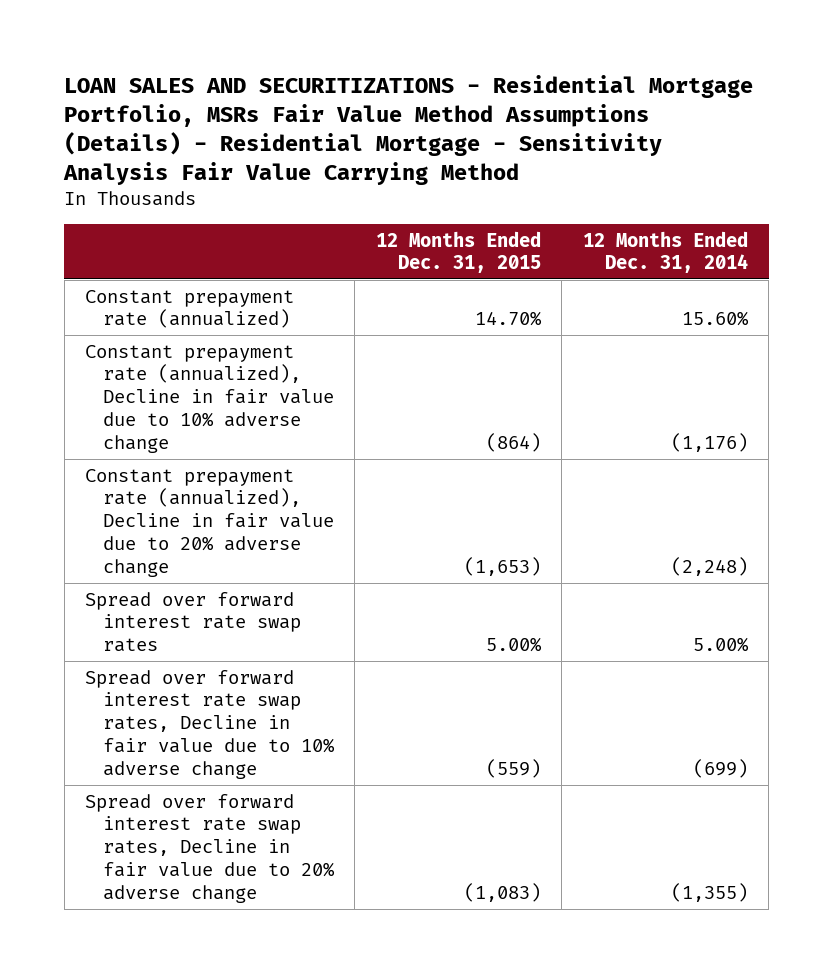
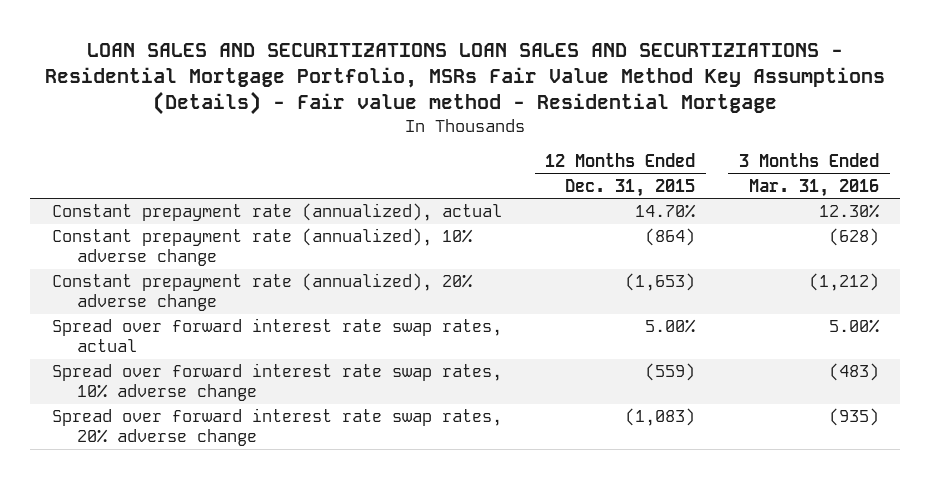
- LOAN SALES AND SECURITIZATIONS - Residential Mortgage Portfolio, MSRs Fair Value Method Assumptions (Details) - Residential Mortgage - Sensitivity Analysis Fair Value Carrying Method
+ LOAN SALES AND SECURITIZATIONS LOAN SALES AND SECURTIZIATIONS - Residential Mortgage Portfolio, MSRs Fair Value Method Key Assumptions (Details) - Fair value method - Residential Mortgage
- | 12 Months Ended Dec. 31, 2015 | 12 Months Ended Dec. 31, 2014
+ | 12 Months Ended Dec. 31, 2015 | 3 Months Ended Mar. 31, 2016
- Constant prepayment rate (annualized) | 14.70% | 15.60%
- Constant prepayment rate (annualized), Decline in fair value due to 10% adverse change | (864) | (1,176)
- Constant prepayment rate (annualized), Decline in fair value due to 20% adverse change | (1,653) | (2,248)
- Spread over forward interest rate swap rates | 5.00% | 5.00%
- Spread over forward interest rate swap rates, Decline in fair value due to 10% adverse change | (559) | (699)
- Spread over forward interest rate swap rates, Decline in fair value due to 20% adverse change | (1,083) | (1,355)
+ Constant prepayment rate (annualized), actual | 14.70% | 12.30%
+ Constant prepayment rate (annualized), 10% adverse change | (864) | (628)
+ Constant prepayment rate (annualized), 20% adverse change | (1,653) | (1,212)
+ Spread over forward interest rate swap rates, actual | 5.00% | 5.00%
+ Spread over forward interest rate swap rates, 10% adverse change | (559) | (483)
+ Spread over forward interest rate swap rates, 20% adverse change | (1,083) | (935)

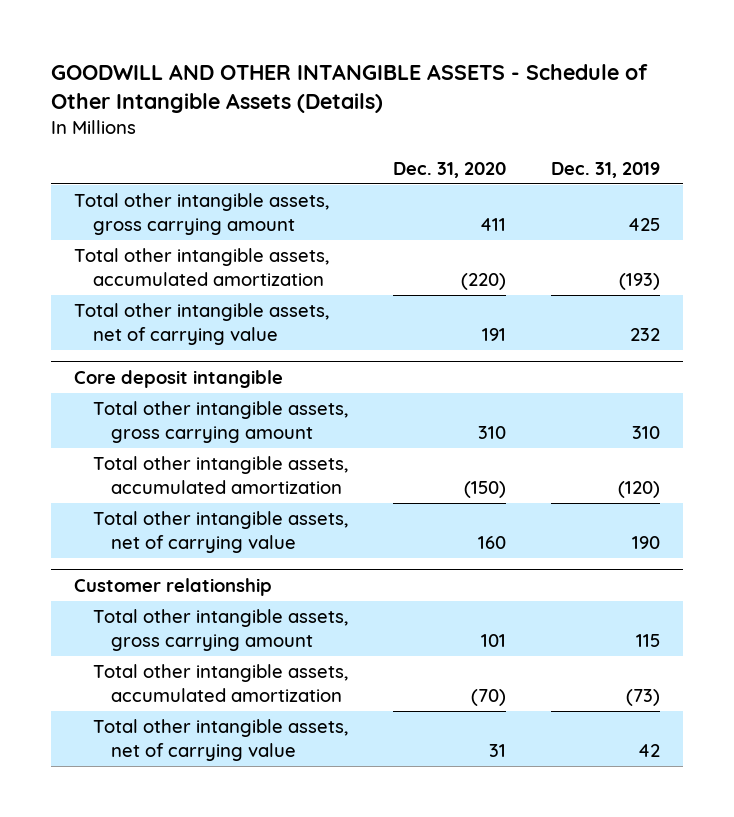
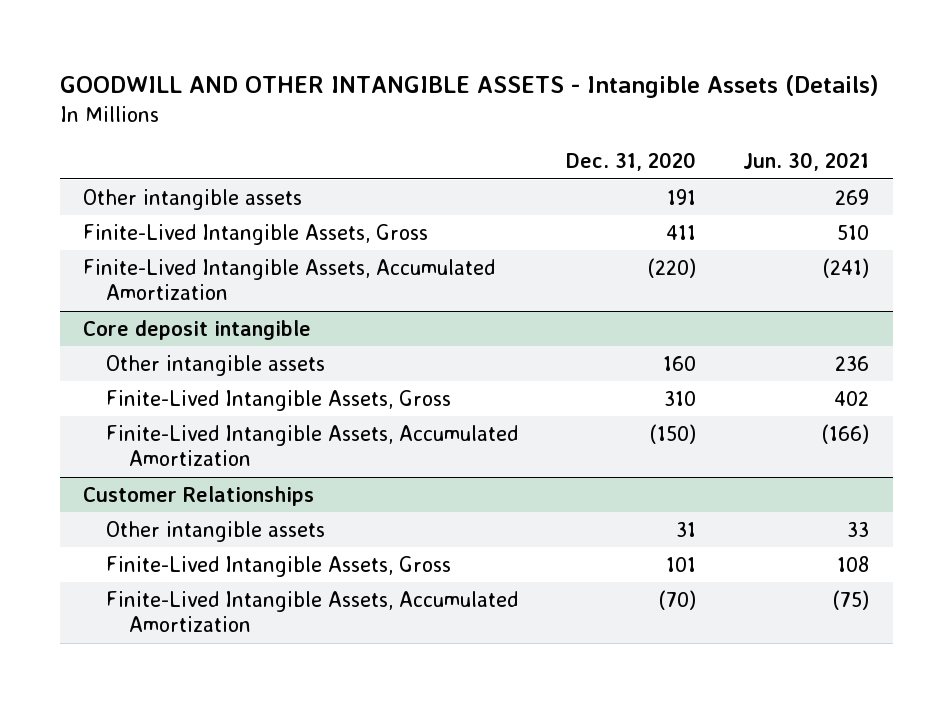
- GOODWILL AND OTHER INTANGIBLE ASSETS - Schedule of Other Intangible Assets (Details)
+ GOODWILL AND OTHER INTANGIBLE ASSETS - Intangible Assets (Details)
- | Dec. 31, 2020 | Dec. 31, 2019
+ | Dec. 31, 2020 | Jun. 30, 2021
- Total other intangible assets, gross carrying amount | 411 | 425
- Total other intangible assets, accumulated amortization | (220) | (193)
- Total other intangible assets, net of carrying value | 191 | 232
+ Other intangible assets | 191 | 269
+ Finite-Lived Intangible Assets, Gross | 411 | 510
+ Finite-Lived Intangible Assets, Accumulated Amortization | (220) | (241)
@ Core deposit intangible
- Total other intangible assets, gross carrying amount | 310 | 310
- Total other intangible assets, accumulated amortization | (150) | (120)
- Total other intangible assets, net of carrying value | 160 | 190
- Customer relationship
- Total other intangible assets, gross carrying amount | 101 | 115
- Total other intangible assets, accumulated amortization | (70) | (73)
- Total other intangible assets, net of carrying value | 31 | 42
@ Core deposit intangible
+ Other intangible assets | 160 | 236
+ Finite-Lived Intangible Assets, Gross | 310 | 402
+ Finite-Lived Intangible Assets, Accumulated Amortization | (150) | (166)
+ Customer Relationships
+ Other intangible assets | 31 | 33
+ Finite-Lived Intangible Assets, Gross | 101 | 108
+ Finite-Lived Intangible Assets, Accumulated Amortization | (70) | (75)

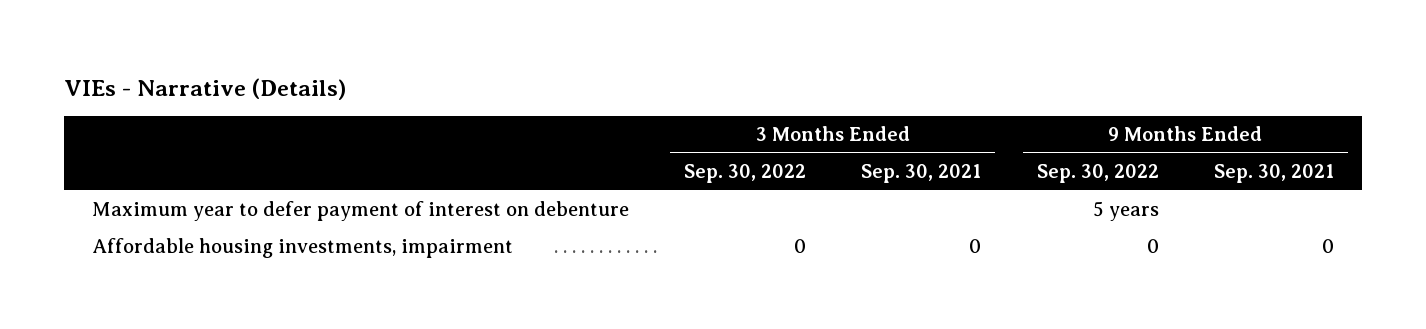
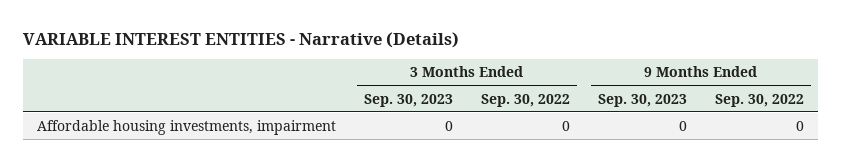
- VIEs - Narrative (Details)
+ VARIABLE INTEREST ENTITIES - Narrative (Details)
- | 3 Months Ended Sep. 30, 2022 | 3 Months Ended Sep. 30, 2021 | 9 Months Ended Sep. 30, 2022 | 9 Months Ended Sep. 30, 2021
+ | 3 Months Ended Sep. 30, 2023 | 3 Months Ended Sep. 30, 2022 | 9 Months Ended Sep. 30, 2023 | 9 Months Ended Sep. 30, 2022
- Maximum year to defer payment of interest on debenture | | | 5 years |

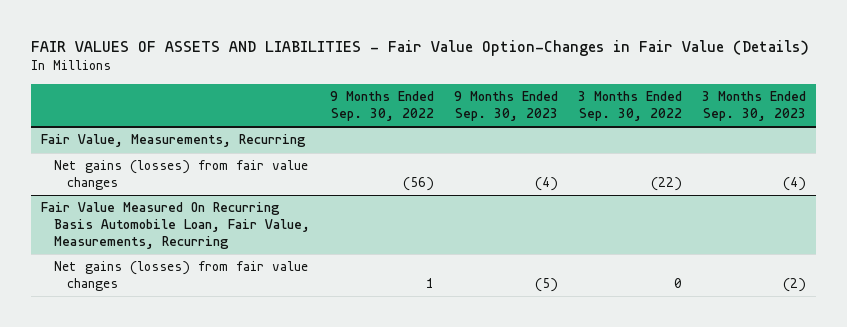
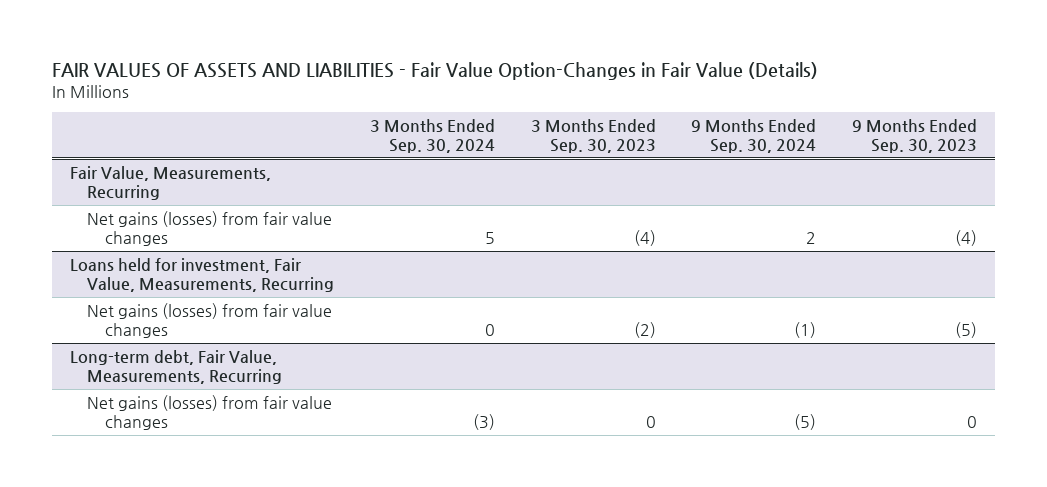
- | 9 Months Ended Sep. 30, 2022 | 9 Months Ended Sep. 30, 2023 | 3 Months Ended Sep. 30, 2022 | 3 Months Ended Sep. 30, 2023
+ | 3 Months Ended Sep. 30, 2024 | 3 Months Ended Sep. 30, 2023 | 9 Months Ended Sep. 30, 2024 | 9 Months Ended Sep. 30, 2023
- Fair Value Measured On Recurring Basis Automobile Loan, Fair Value, Measurements, Recurring
+ Loans held for investment, Fair Value, Measurements, Recurring
+ Long-term debt, Fair Value, Measurements, Recurring
+ Net gains (losses) from fair value changes | (3) | 0 | (5) | 0

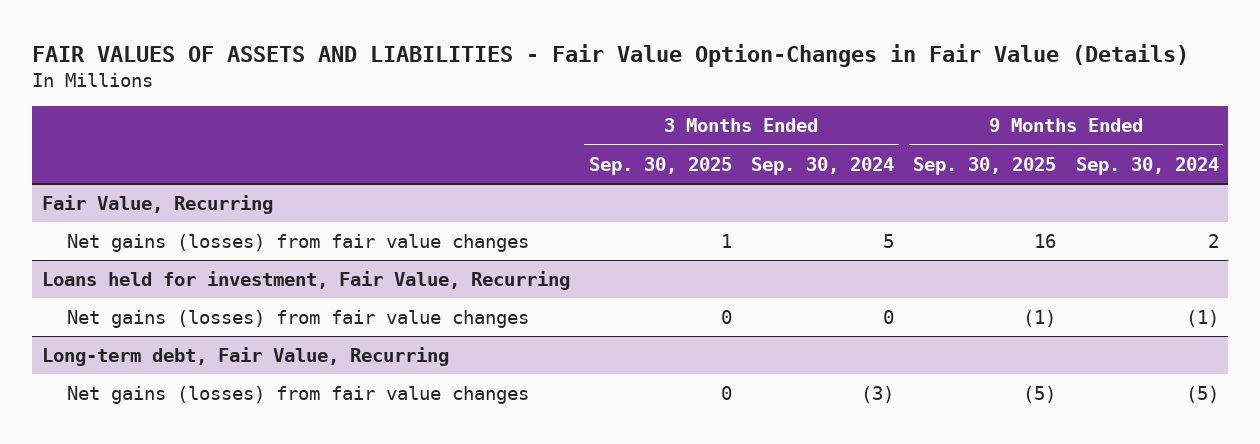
- | 3 Months Ended Sep. 30, 2024 | 3 Months Ended Sep. 30, 2023 | 9 Months Ended Sep. 30, 2024 | 9 Months Ended Sep. 30, 2023
+ | 3 Months Ended Sep. 30, 2025 | 3 Months Ended Sep. 30, 2024 | 9 Months Ended Sep. 30, 2025 | 9 Months Ended Sep. 30, 2024
- Fair Value, Measurements, Recurring
+ Fair Value, Recurring
- Loans held for investment, Fair Value, Measurements, Recurring
+ Loans held for investment, Fair Value, Recurring
- Long-term debt, Fair Value, Measurements, Recurring
+ Long-term debt, Fair Value, Recurring

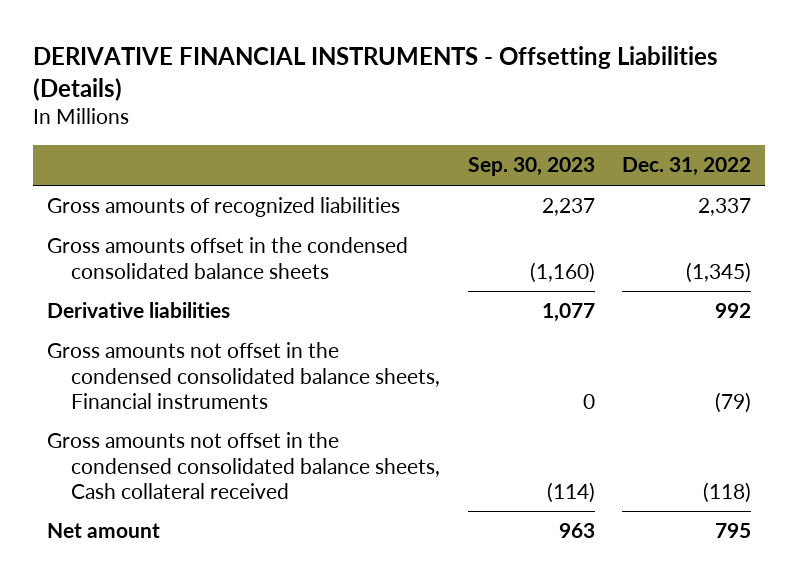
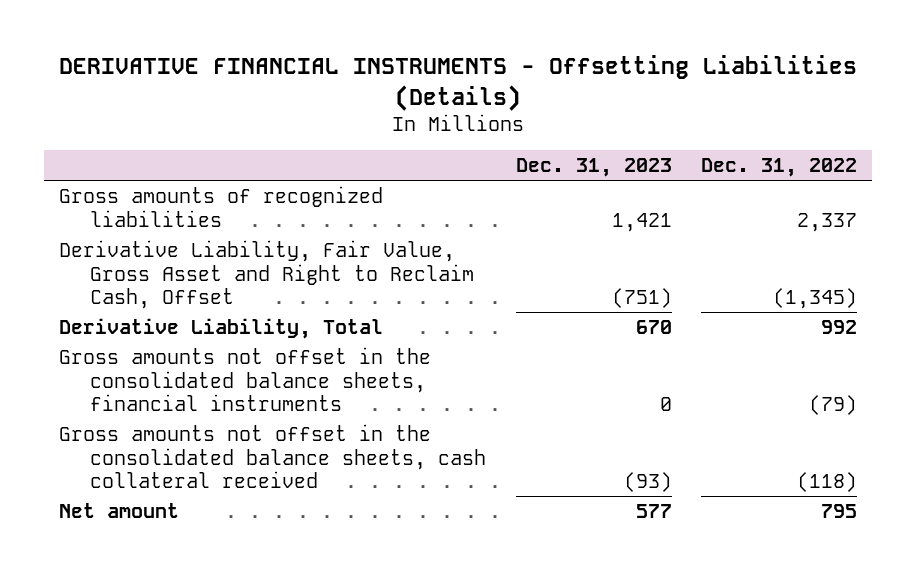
- | Sep. 30, 2023 | Dec. 31, 2022
+ | Dec. 31, 2023 | Dec. 31, 2022
- Gross amounts offset in the condensed consolidated balance sheets | (1,160) | (1,345)
- Derivative liabilities | 1,077 | 992
- Gross amounts not offset in the condensed consolidated balance sheets, Financial instruments | 0 | (79)
- Gross amounts not offset in the condensed consolidated balance sheets, Cash collateral received | (114) | (118)
+ Derivative Liability, Fair Value, Gross Asset and Right to Reclaim Cash, Offset | (751) | (1,345)
+ Derivative Liability, Total | 670 | 992
+ Gross amounts not offset in the consolidated balance sheets, financial instruments | 0 | (79)
+ Gross amounts not offset in the consolidated balance sheets, cash collateral received | (93) | (118)

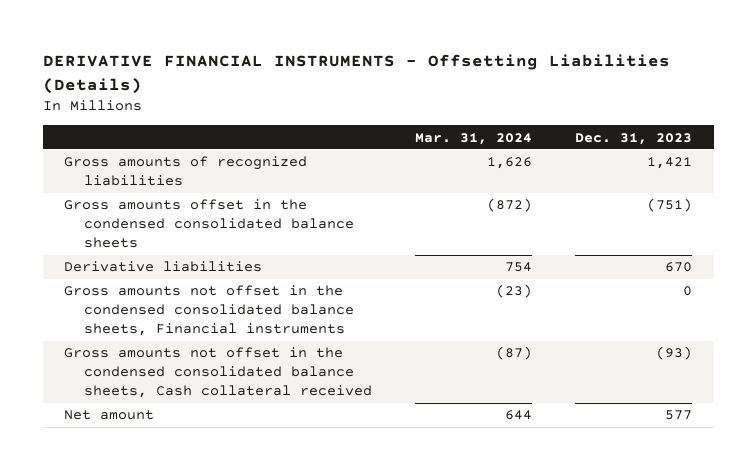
- | Dec. 31, 2023 | Dec. 31, 2022
+ | Mar. 31, 2024 | Dec. 31, 2023
- Derivative Liability, Fair Value, Gross Asset and Right to Reclaim Cash, Offset | (751) | (1,345)
- Derivative Liability, Total | 670 | 992
- Gross amounts not offset in the consolidated balance sheets, financial instruments | 0 | (79)
- Gross amounts not offset in the consolidated balance sheets, cash collateral received | (93) | (118)
+ Gross amounts offset in the condensed consolidated balance sheets | (872) | (751)
+ Derivative liabilities | 754 | 670
+ Gross amounts not offset in the condensed consolidated balance sheets, Financial instruments | (23) | 0
+ Gross amounts not offset in the condensed consolidated balance sheets, Cash collateral received | (87) | (93)

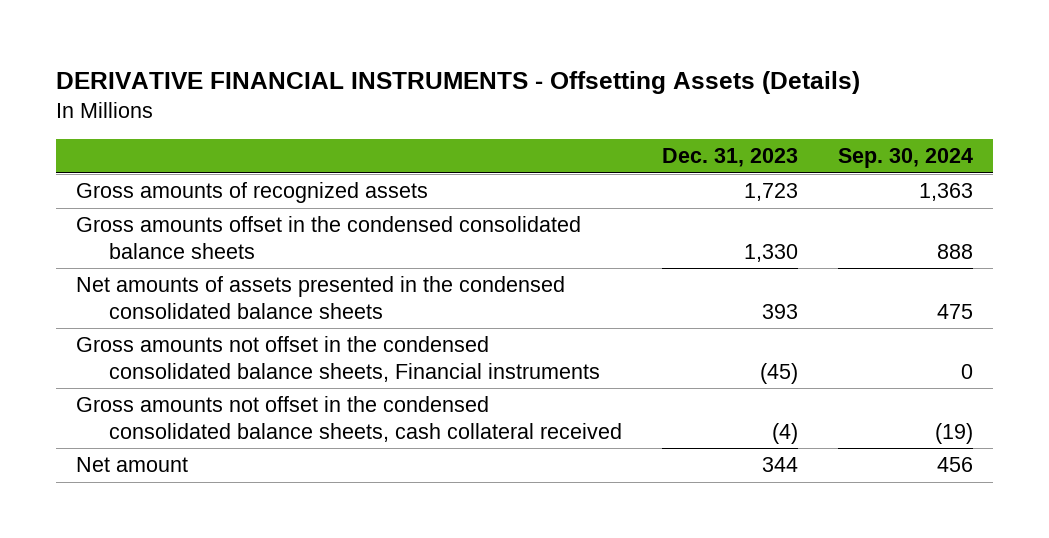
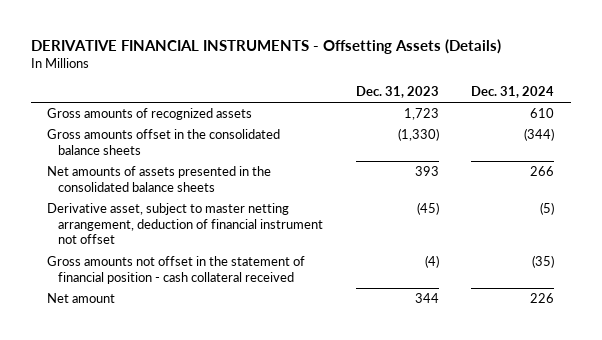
- | Dec. 31, 2023 | Sep. 30, 2024
+ | Dec. 31, 2023 | Dec. 31, 2024
- Gross amounts offset in the condensed consolidated balance sheets | 1,330 | 888
- Net amounts of assets presented in the condensed consolidated balance sheets | 393 | 475
- Gross amounts not offset in the condensed consolidated balance sheets, Financial instruments | (45) | 0
- Gross amounts not offset in the condensed consolidated balance sheets, cash collateral received | (4) | (19)
+ Gross amounts offset in the consolidated balance sheets | (1,330) | (344)
+ Net amounts of assets presented in the consolidated balance sheets | 393 | 266
+ Derivative asset, subject to master netting arrangement, deduction of financial instrument not offset | (45) | (5)
+ Gross amounts not offset in the statement of financial position - cash collateral received | (4) | (35)

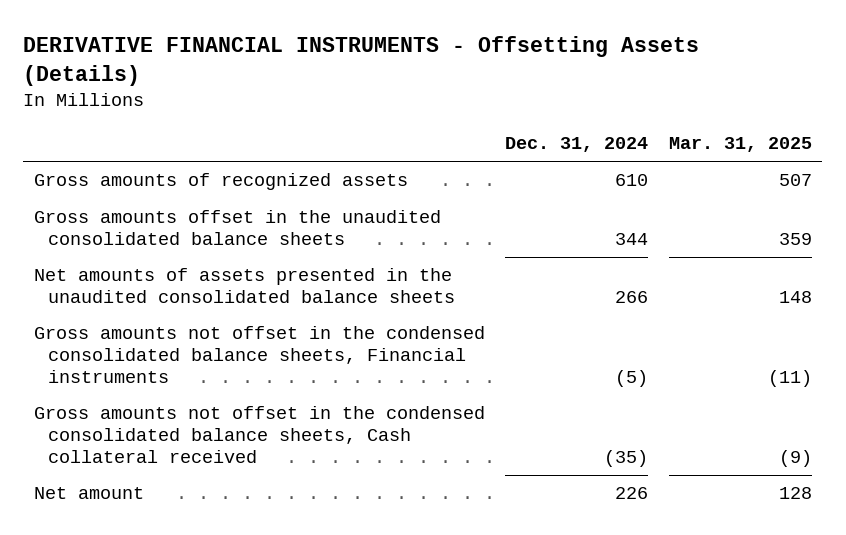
- | Dec. 31, 2023 | Dec. 31, 2024
+ | Dec. 31, 2024 | Mar. 31, 2025
- Gross amounts offset in the consolidated balance sheets | (1,330) | (344)
- Net amounts of assets presented in the consolidated balance sheets | 393 | 266
- Derivative asset, subject to master netting arrangement, deduction of financial instrument not offset | (45) | (5)
- Gross amounts not offset in the statement of financial position - cash collateral received | (4) | (35)
+ Gross amounts offset in the unaudited consolidated balance sheets | 344 | 359
+ Net amounts of assets presented in the unaudited consolidated balance sheets | 266 | 148
+ Gross amounts not offset in the condensed consolidated balance sheets, Financial instruments | (5) | (11)
+ Gross amounts not offset in the condensed consolidated balance sheets, Cash collateral received | (35) | (9)

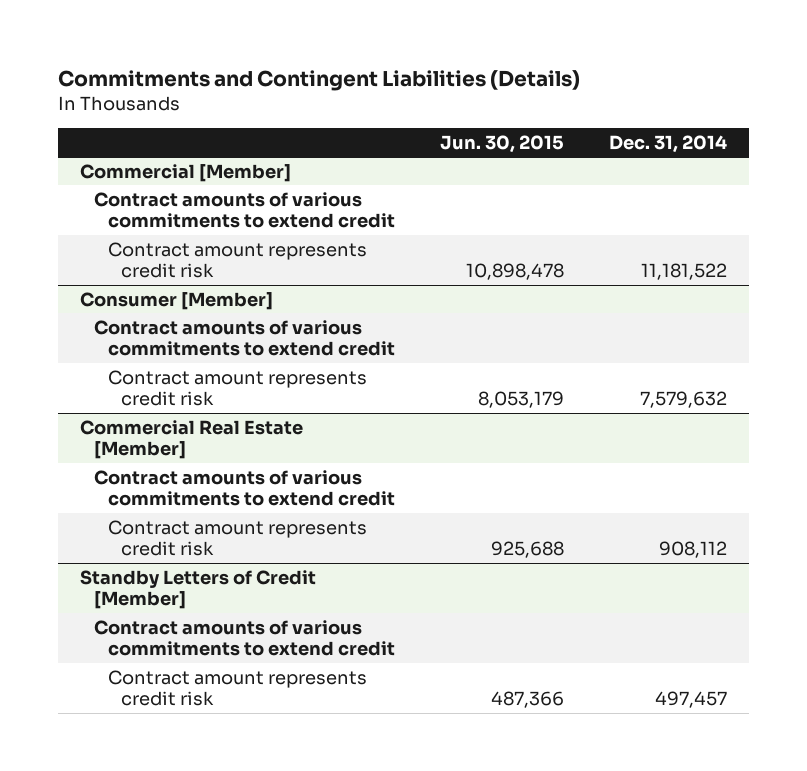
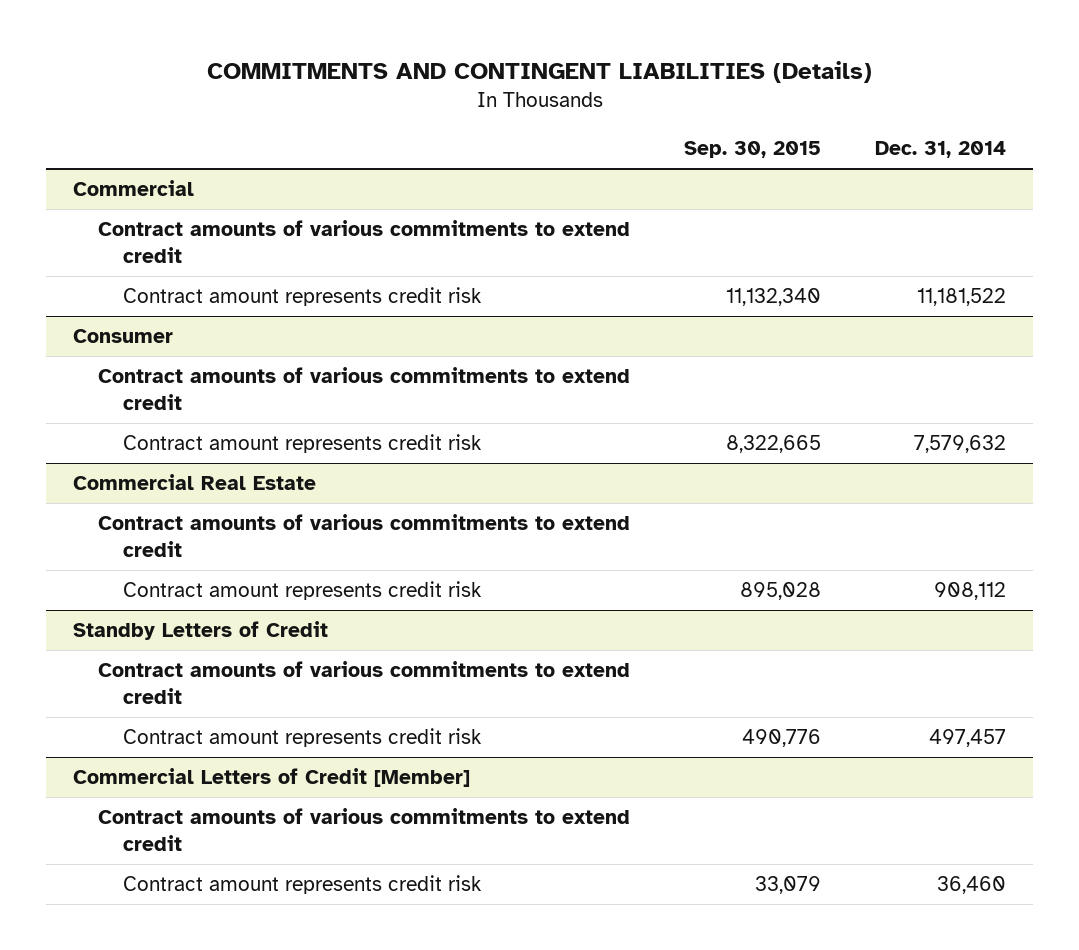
- Commitments and Contingent Liabilities (Details)
+ COMMITMENTS AND CONTINGENT LIABILITIES (Details)
- | Jun. 30, 2015 | Dec. 31, 2014
+ | Sep. 30, 2015 | Dec. 31, 2014
- Commercial [Member]
+ Commercial
- Consumer [Member]
+ Consumer
- Commercial Real Estate [Member]
+ Commercial Real Estate
- Standby Letters of Credit [Member]
+ Standby Letters of Credit
+ Commercial Letters of Credit [Member]
+ Contract amounts of various commitments to extend credit
+ Contract amount represents credit risk | 33,079 | 36,460

